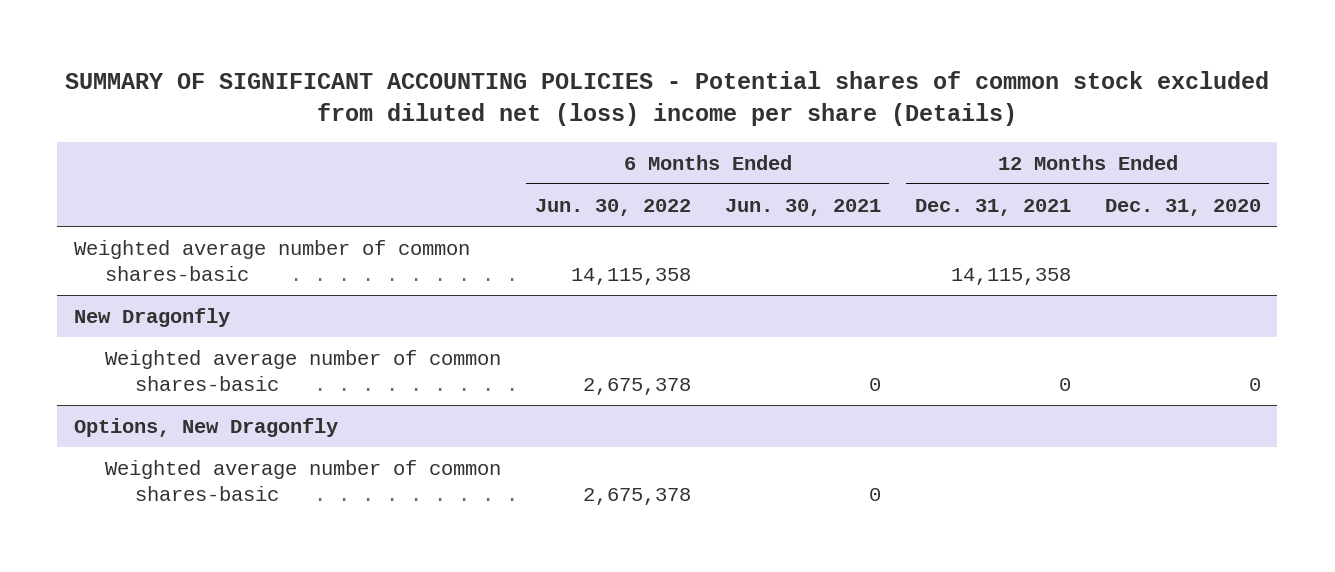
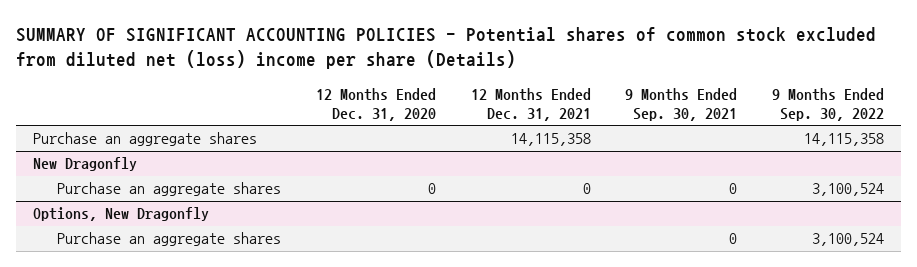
- | 6 Months Ended Jun. 30, 2022 | 6 Months Ended Jun. 30, 2021 | 12 Months Ended Dec. 31, 2021 | 12 Months Ended Dec. 31, 2020
+ | 12 Months Ended Dec. 31, 2020 | 12 Months Ended Dec. 31, 2021 | 9 Months Ended Sep. 30, 2021 | 9 Months Ended Sep. 30, 2022
- Weighted average number of common shares-basic | 14,115,358 | | 14,115,358 |
+ Purchase an aggregate shares | | 14,115,358 | | 14,115,358
@ New Dragonfly
- Weighted average number of common shares-basic | 2,675,378 | 0 | 0 | 0
+ Purchase an aggregate shares | 0 | 0 | 0 | 3,100,524
@ Options, New Dragonfly
- Weighted average number of common shares-basic | 2,675,378 | 0 | |
+ Purchase an aggregate shares | | | 0 | 3,100,524

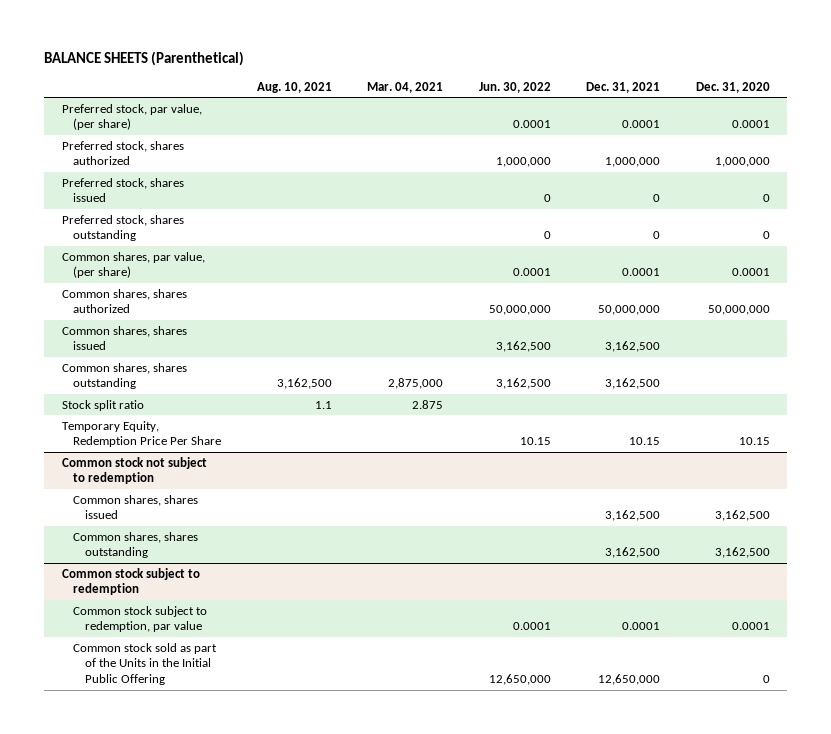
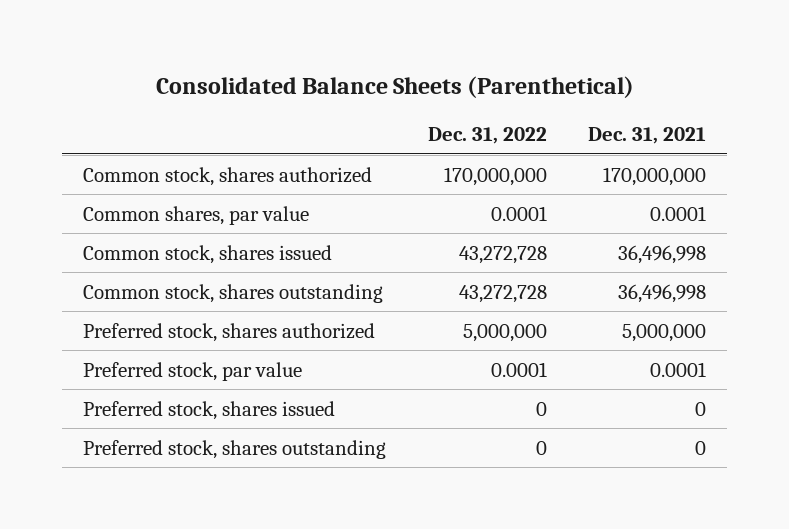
- BALANCE SHEETS (Parenthetical)
+ Consolidated Balance Sheets (Parenthetical)
- | Aug. 10, 2021 | Mar. 04, 2021 | Jun. 30, 2022 | Dec. 31, 2021 | Dec. 31, 2020
+ | Dec. 31, 2022 | Dec. 31, 2021
- Preferred stock, par value, (per share) | | | 0.0001 | 0.0001 | 0.0001
- Preferred stock, shares authorized | | | 1,000,000 | 1,000,000 | 1,000,000
+ Common stock, shares authorized | 170,000,000 | 170,000,000
+ Common shares, par value | 0.0001 | 0.0001
+ Common stock, shares issued | 43,272,728 | 36,496,998
+ Common stock, shares outstanding | 43,272,728 | 36,496,998
+ Preferred stock, shares authorized | 5,000,000 | 5,000,000
+ Preferred stock, par value | 0.0001 | 0.0001
- Common shares, par value, (per share) | | | 0.0001 | 0.0001 | 0.0001
- Common shares, shares authorized | | | 50,000,000 | 50,000,000 | 50,000,000
- Common shares, shares issued | | | 3,162,500 | 3,162,500 |
- Common shares, shares outstanding | 3,162,500 | 2,875,000 | 3,162,500 | 3,162,500 |
- Stock split ratio | 1.1 | 2.875 | | |
- Temporary Equity, Redemption Price Per Share | | | 10.15 | 10.15 | 10.15
- Common stock not subject to redemption
- Common shares, shares issued | | | | 3,162,500 | 3,162,500
- Common shares, shares outstanding | | | | 3,162,500 | 3,162,500
- Common stock subject to redemption
- Common stock subject to redemption, par value | | | 0.0001 | 0.0001 | 0.0001
- Common stock sold as part of the Units in the Initial Public Offering | | | 12,650,000 | 12,650,000 | 0

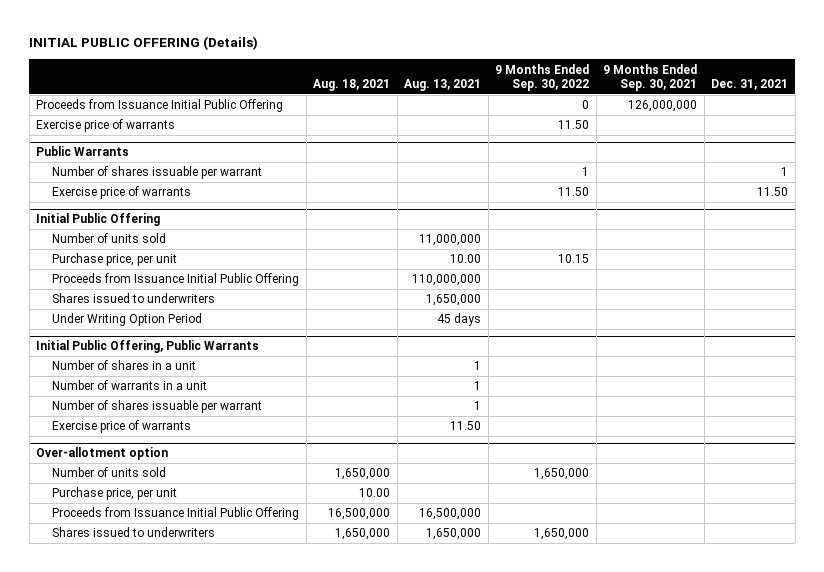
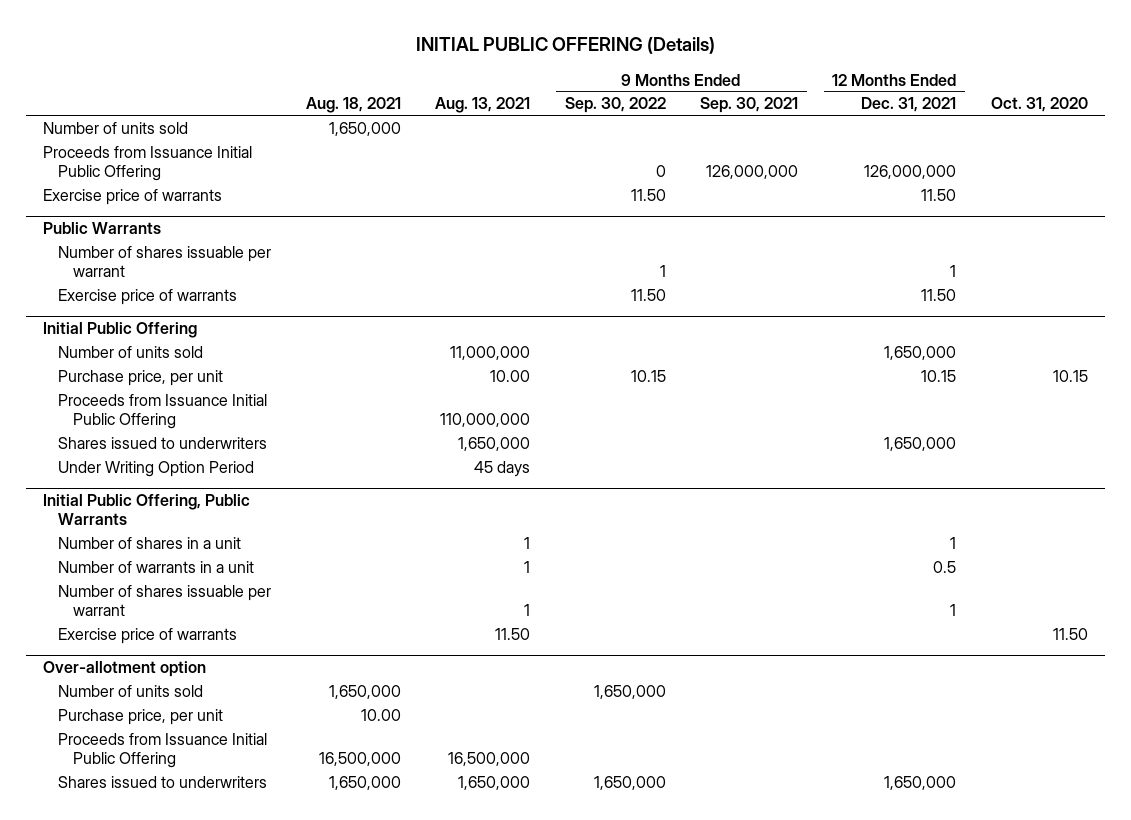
- | Aug. 18, 2021 | Aug. 13, 2021 | 9 Months Ended Sep. 30, 2022 | 9 Months Ended Sep. 30, 2021 | Dec. 31, 2021
+ | Aug. 18, 2021 | Aug. 13, 2021 | 9 Months Ended Sep. 30, 2022 | 9 Months Ended Sep. 30, 2021 | 12 Months Ended Dec. 31, 2021 | Oct. 31, 2020
+ Number of units sold | 1,650,000 | | | | |

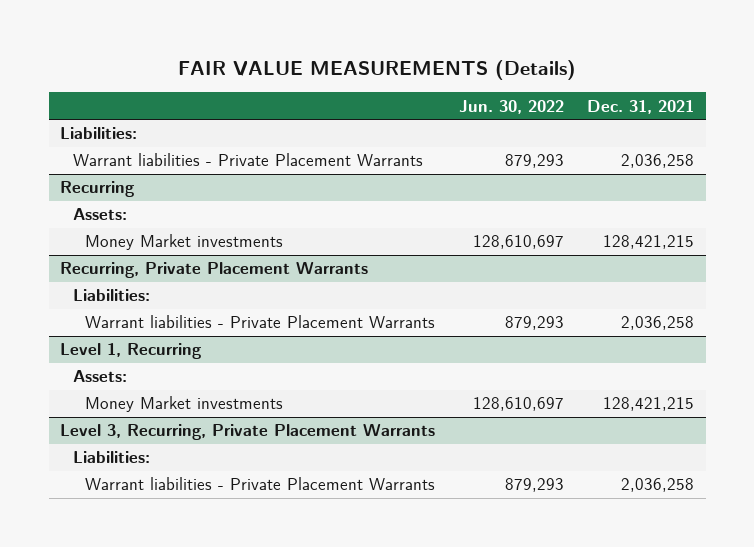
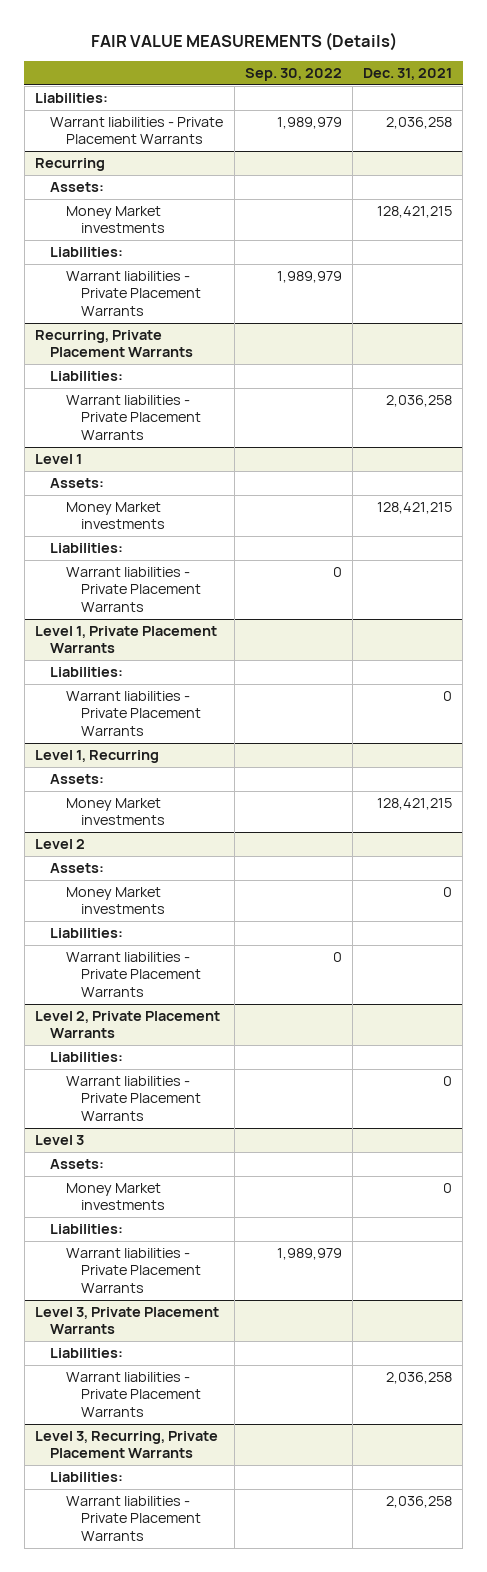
- | Jun. 30, 2022 | Dec. 31, 2021
+ | Sep. 30, 2022 | Dec. 31, 2021
@ Recurring
+ Liabilities:
+ Warrant liabilities - Private Placement Warrants | 1,989,979 |
+ Level 1
+ Assets:
+ Money Market investments | | 128,421,215
+ Liabilities:
+ Warrant liabilities - Private Placement Warrants | 0 |
+ Level 1, Private Placement Warrants
+ Liabilities:
+ Warrant liabilities - Private Placement Warrants | | 0
+ Level 2
+ Assets:
+ Money Market investments | | 0
+ Liabilities:
+ Warrant liabilities - Private Placement Warrants | 0 |
+ Level 2, Private Placement Warrants
+ Liabilities:
+ Warrant liabilities - Private Placement Warrants | | 0
+ Level 3
+ Assets:
+ Money Market investments | | 0
+ Liabilities:
+ Warrant liabilities - Private Placement Warrants | 1,989,979 |
+ Level 3, Private Placement Warrants
+ Liabilities:
+ Warrant liabilities - Private Placement Warrants | | 2,036,258

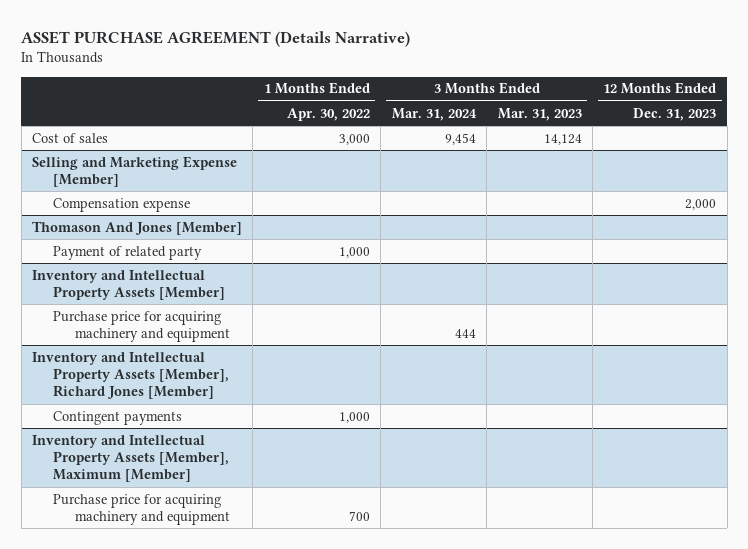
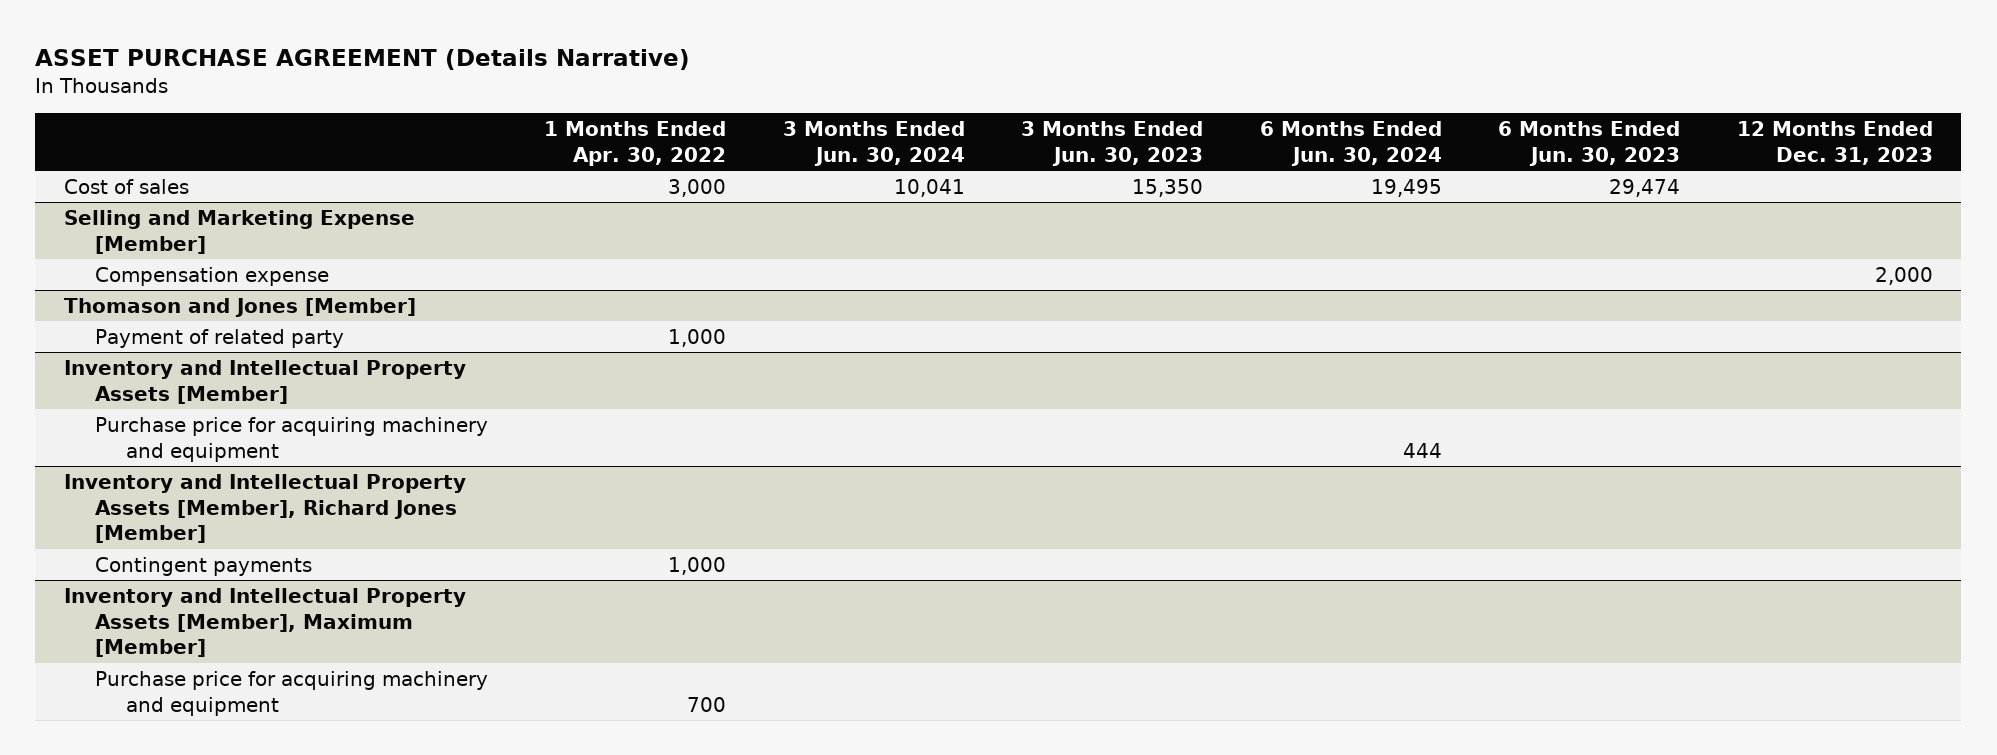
- | 1 Months Ended Apr. 30, 2022 | 3 Months Ended Mar. 31, 2024 | 3 Months Ended Mar. 31, 2023 | 12 Months Ended Dec. 31, 2023
+ | 1 Months Ended Apr. 30, 2022 | 3 Months Ended Jun. 30, 2024 | 3 Months Ended Jun. 30, 2023 | 6 Months Ended Jun. 30, 2024 | 6 Months Ended Jun. 30, 2023 | 12 Months Ended Dec. 31, 2023
- Thomason And Jones [Member]
+ Thomason and Jones [Member]

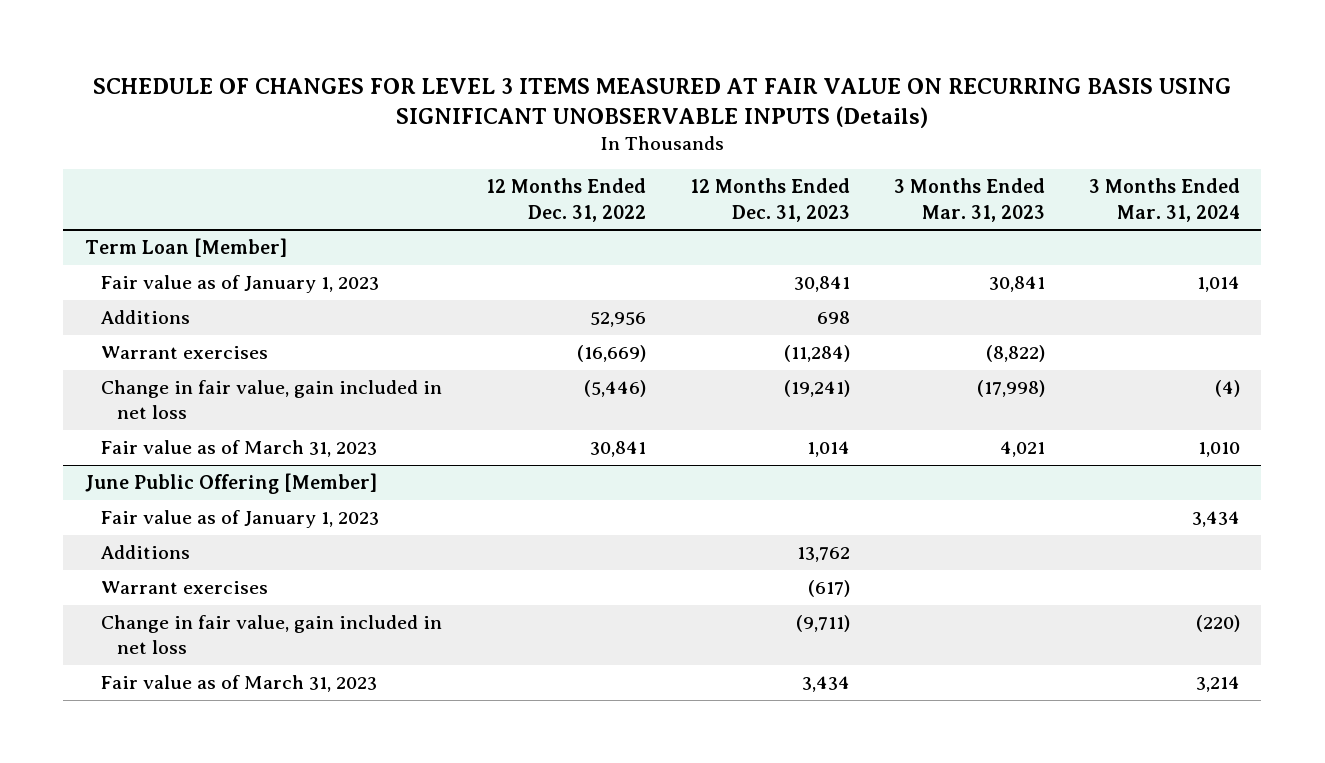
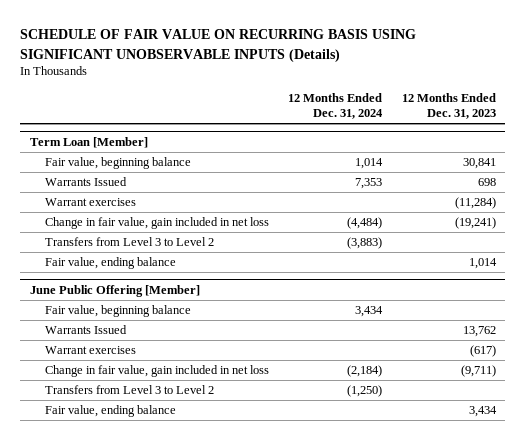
- SCHEDULE OF CHANGES FOR LEVEL 3 ITEMS MEASURED AT FAIR VALUE ON RECURRING BASIS USING SIGNIFICANT UNOBSERVABLE INPUTS (Details)
+ SCHEDULE OF FAIR VALUE ON RECURRING BASIS USING SIGNIFICANT UNOBSERVABLE INPUTS (Details)
- | 12 Months Ended Dec. 31, 2022 | 12 Months Ended Dec. 31, 2023 | 3 Months Ended Mar. 31, 2023 | 3 Months Ended Mar. 31, 2024
+ | 12 Months Ended Dec. 31, 2024 | 12 Months Ended Dec. 31, 2023
@ Term Loan [Member]
- Fair value as of January 1, 2023 | | 30,841 | 30,841 | 1,014
- Additions | 52,956 | 698 | |
+ Fair value, beginning balance | 1,014 | 30,841
+ Warrants Issued | 7,353 | 698
- Fair value as of March 31, 2023 | 30,841 | 1,014 | 4,021 | 1,010
+ Transfers from Level 3 to Level 2 | (3,883) |
+ Fair value, ending balance | | 1,014
@ June Public Offering [Member]
- Fair value as of January 1, 2023 | | | | 3,434
- Additions | | 13,762 | |
+ Fair value, beginning balance | 3,434 |
+ Warrants Issued | | 13,762
- Fair value as of March 31, 2023 | | 3,434 | | 3,214
+ Transfers from Level 3 to Level 2 | (1,250) |
+ Fair value, ending balance | | 3,434

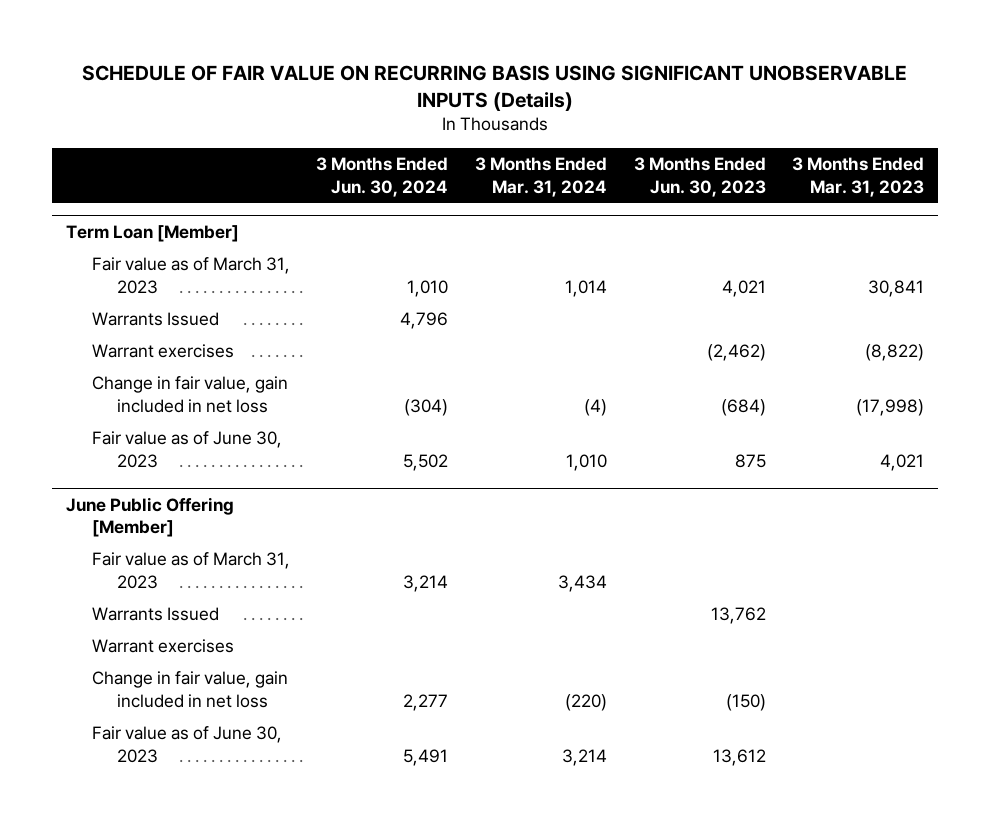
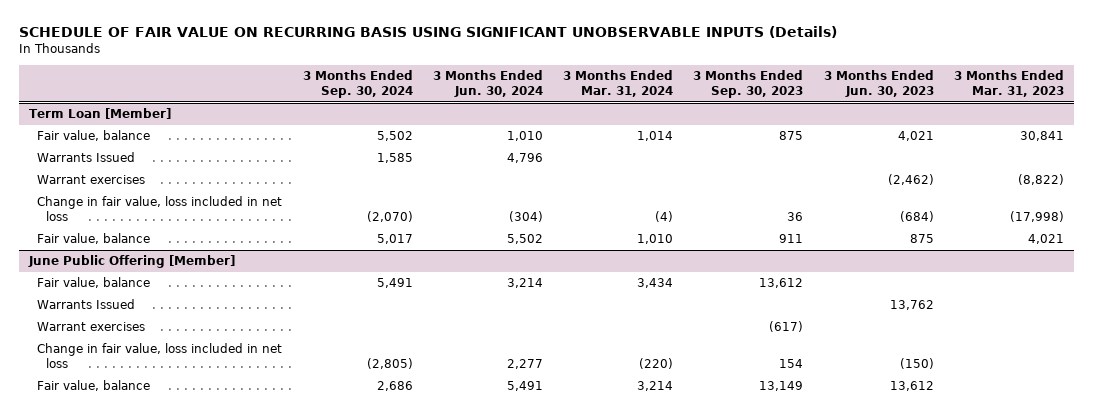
- | 3 Months Ended Jun. 30, 2024 | 3 Months Ended Mar. 31, 2024 | 3 Months Ended Jun. 30, 2023 | 3 Months Ended Mar. 31, 2023
+ | 3 Months Ended Sep. 30, 2024 | 3 Months Ended Jun. 30, 2024 | 3 Months Ended Mar. 31, 2024 | 3 Months Ended Sep. 30, 2023 | 3 Months Ended Jun. 30, 2023 | 3 Months Ended Mar. 31, 2023
@ Term Loan [Member]
- Fair value as of March 31, 2023 | 1,010 | 1,014 | 4,021 | 30,841
+ Fair value, balance | 5,502 | 1,010 | 1,014 | 875 | 4,021 | 30,841
- Change in fair value, gain included in net loss | (304) | (4) | (684) | (17,998)
- Fair value as of June 30, 2023 | 5,502 | 1,010 | 875 | 4,021
+ Change in fair value, loss included in net loss | (2,070) | (304) | (4) | 36 | (684) | (17,998)
+ Fair value, balance | 5,017 | 5,502 | 1,010 | 911 | 875 | 4,021
@ June Public Offering [Member]
- Fair value as of March 31, 2023 | 3,214 | 3,434 | |
+ Fair value, balance | 5,491 | 3,214 | 3,434 | 13,612 | |
- Change in fair value, gain included in net loss | 2,277 | (220) | (150) |
- Fair value as of June 30, 2023 | 5,491 | 3,214 | 13,612 |
+ Change in fair value, loss included in net loss | (2,805) | 2,277 | (220) | 154 | (150) |
+ Fair value, balance | 2,686 | 5,491 | 3,214 | 13,149 | 13,612 |

